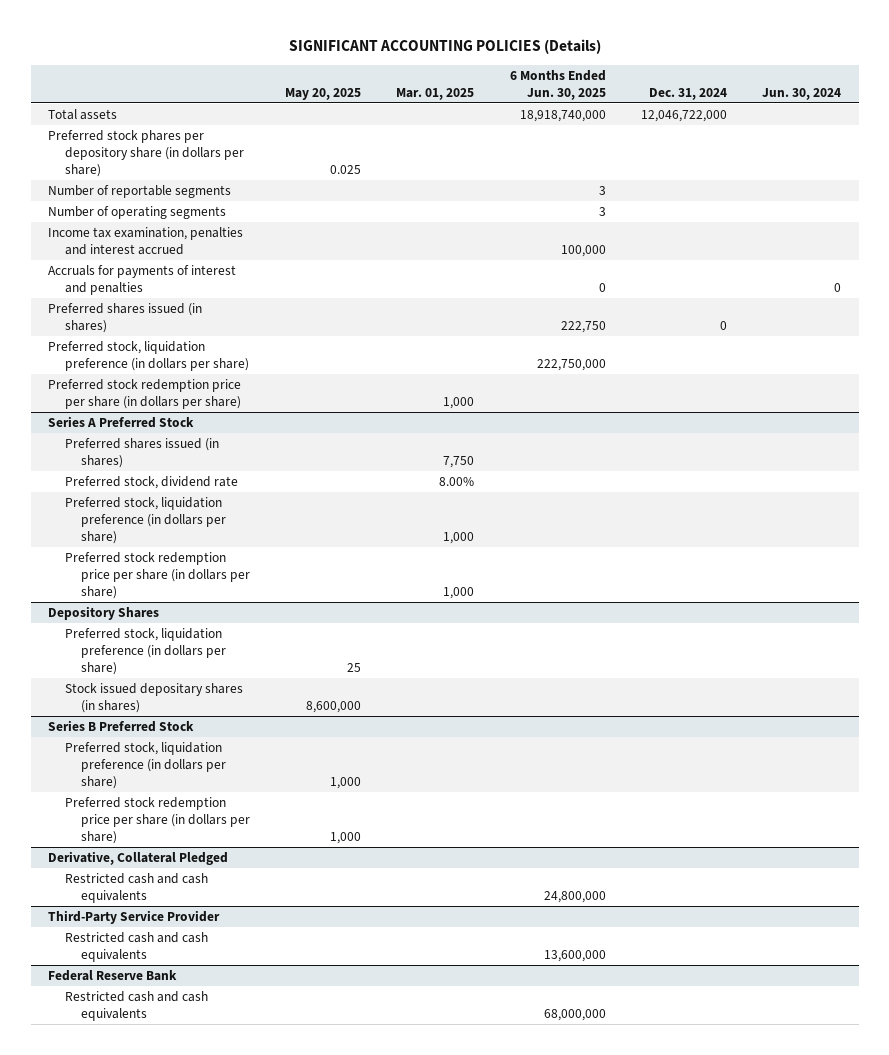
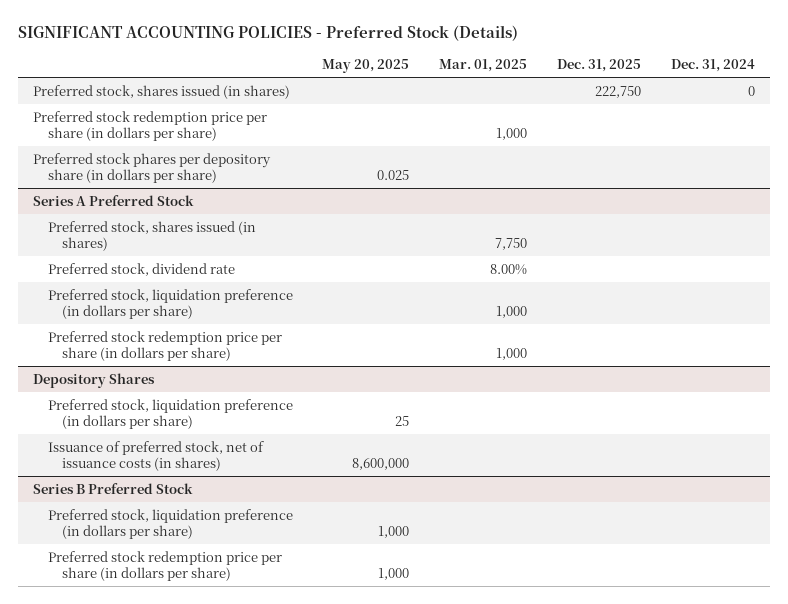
- SIGNIFICANT ACCOUNTING POLICIES (Details)
+ SIGNIFICANT ACCOUNTING POLICIES - Preferred Stock (Details)
- | May 20, 2025 | Mar. 01, 2025 | 6 Months Ended Jun. 30, 2025 | Dec. 31, 2024 | Jun. 30, 2024
+ | May 20, 2025 | Mar. 01, 2025 | Dec. 31, 2025 | Dec. 31, 2024
- Total assets | | | 18,918,740,000 | 12,046,722,000 |
- Number of reportable segments | | | 3 | |
- Number of operating segments | | | 3 | |
- Income tax examination, penalties and interest accrued | | | 100,000 | |
- Accruals for payments of interest and penalties | | | 0 | | 0
- Preferred shares issued (in shares) | | | 222,750 | 0 |
- Preferred stock, liquidation preference (in dollars per share) | | | 222,750,000 | |
+ Preferred stock, shares issued (in shares) | | | 222,750 | 0
moved down: Preferred stock phares per depository share (in dollars per share) | 0.025 | | |
@ Series A Preferred Stock
- Preferred shares issued (in shares) | | 7,750 | | |
+ Preferred stock, shares issued (in shares) | | 7,750 | |
@ Depository Shares
- Stock issued depositary shares (in shares) | 8,600,000 | | | |
+ Issuance of preferred stock, net of issuance costs (in shares) | 8,600,000 | | |
- Derivative, Collateral Pledged
- Restricted cash and cash equivalents | | | 24,800,000 | |
- Third-Party Service Provider
- Restricted cash and cash equivalents | | | 13,600,000 | |
- Federal Reserve Bank
- Restricted cash and cash equivalents | | | 68,000,000 | |

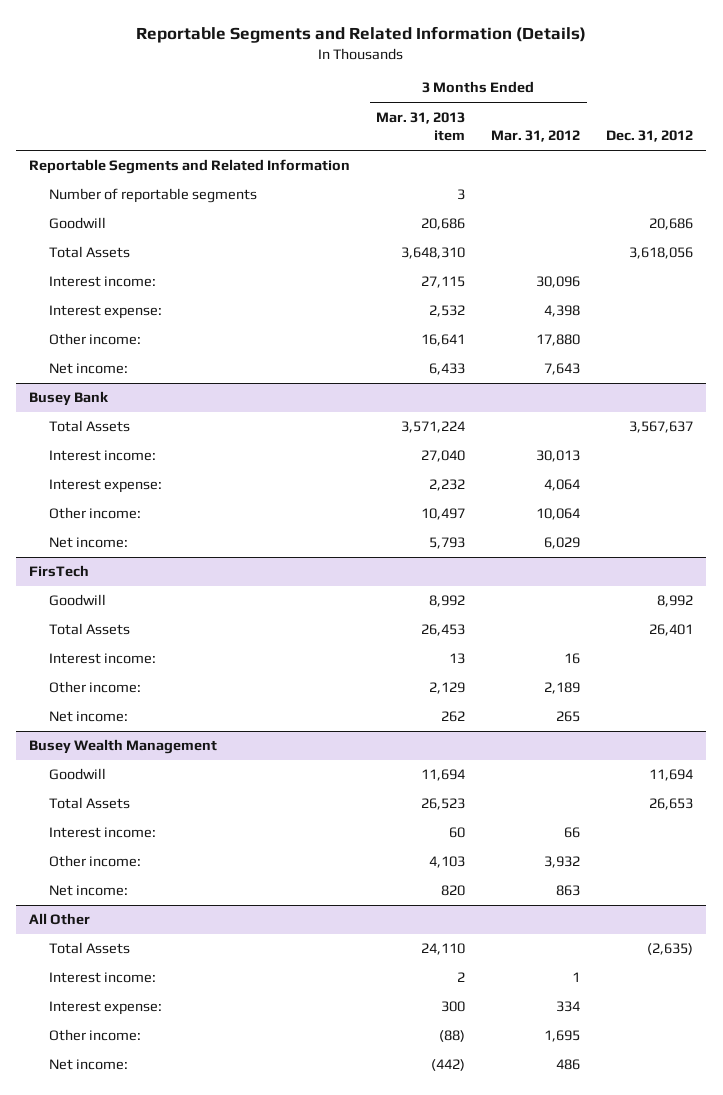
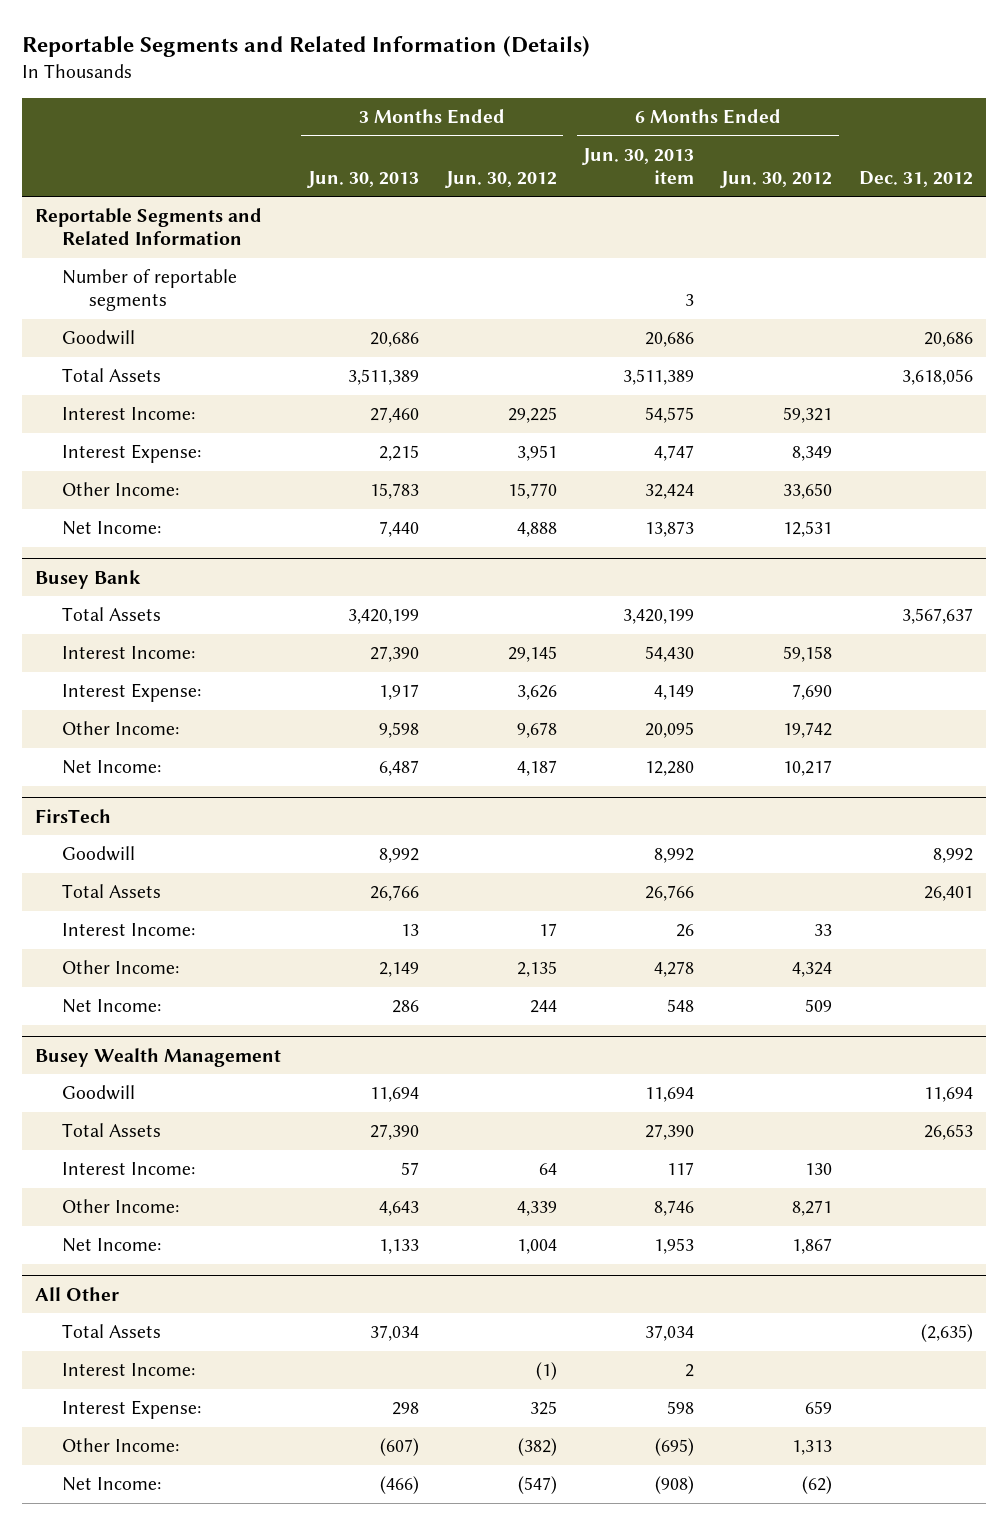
- | 3 Months Ended Mar. 31, 2013 item | 3 Months Ended Mar. 31, 2012 | Dec. 31, 2012
+ | 3 Months Ended Jun. 30, 2013 | 3 Months Ended Jun. 30, 2012 | 6 Months Ended Jun. 30, 2013 item | 6 Months Ended Jun. 30, 2012 | Dec. 31, 2012
- Interest income: | 27,115 | 30,096 |
- Interest expense: | 2,532 | 4,398 |
- Other income: | 16,641 | 17,880 |
- Net income: | 6,433 | 7,643 |
+ Interest Income: | 27,460 | 29,225 | 54,575 | 59,321 |
+ Interest Expense: | 2,215 | 3,951 | 4,747 | 8,349 |
+ Other Income: | 15,783 | 15,770 | 32,424 | 33,650 |
+ Net Income: | 7,440 | 4,888 | 13,873 | 12,531 |
@ Busey Bank
- Interest income: | 27,040 | 30,013 |
- Interest expense: | 2,232 | 4,064 |
- Other income: | 10,497 | 10,064 |
- Net income: | 5,793 | 6,029 |
+ Interest Income: | 27,390 | 29,145 | 54,430 | 59,158 |
+ Interest Expense: | 1,917 | 3,626 | 4,149 | 7,690 |
+ Other Income: | 9,598 | 9,678 | 20,095 | 19,742 |
+ Net Income: | 6,487 | 4,187 | 12,280 | 10,217 |
@ FirsTech
- Interest income: | 13 | 16 |
- Other income: | 2,129 | 2,189 |
- Net income: | 262 | 265 |
+ Interest Income: | 13 | 17 | 26 | 33 |
+ Other Income: | 2,149 | 2,135 | 4,278 | 4,324 |
+ Net Income: | 286 | 244 | 548 | 509 |
@ Busey Wealth Management
- Interest income: | 60 | 66 |
- Other income: | 4,103 | 3,932 |
- Net income: | 820 | 863 |
+ Interest Income: | 57 | 64 | 117 | 130 |
+ Other Income: | 4,643 | 4,339 | 8,746 | 8,271 |
+ Net Income: | 1,133 | 1,004 | 1,953 | 1,867 |
@ All Other
- Interest income: | 2 | 1 |
- Interest expense: | 300 | 334 |
- Other income: | (88) | 1,695 |
- Net income: | (442) | 486 |
+ Interest Income: | | (1) | 2 | |
+ Interest Expense: | 298 | 325 | 598 | 659 |
+ Other Income: | (607) | (382) | (695) | 1,313 |
+ Net Income: | (466) | (547) | (908) | (62) |

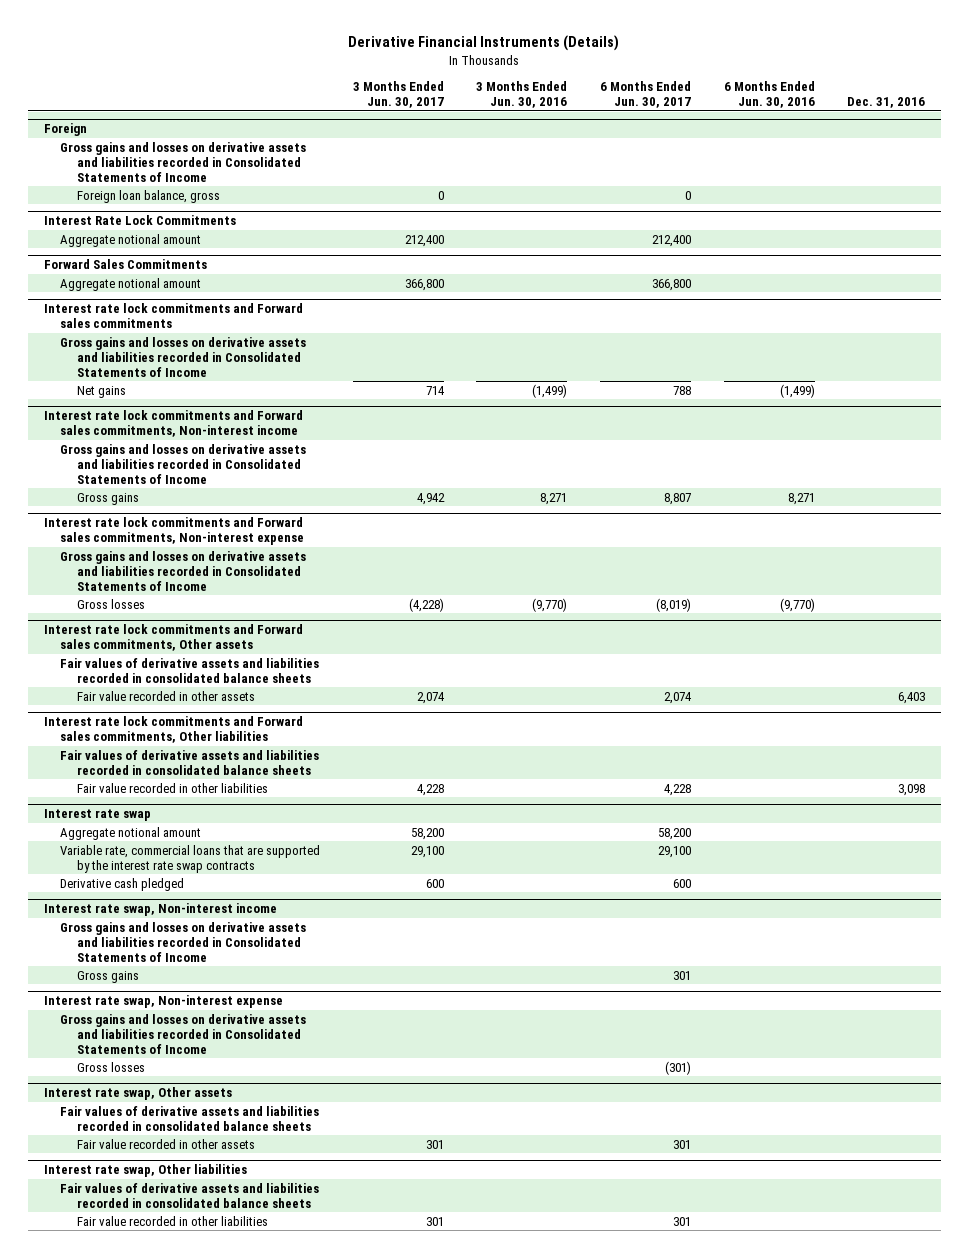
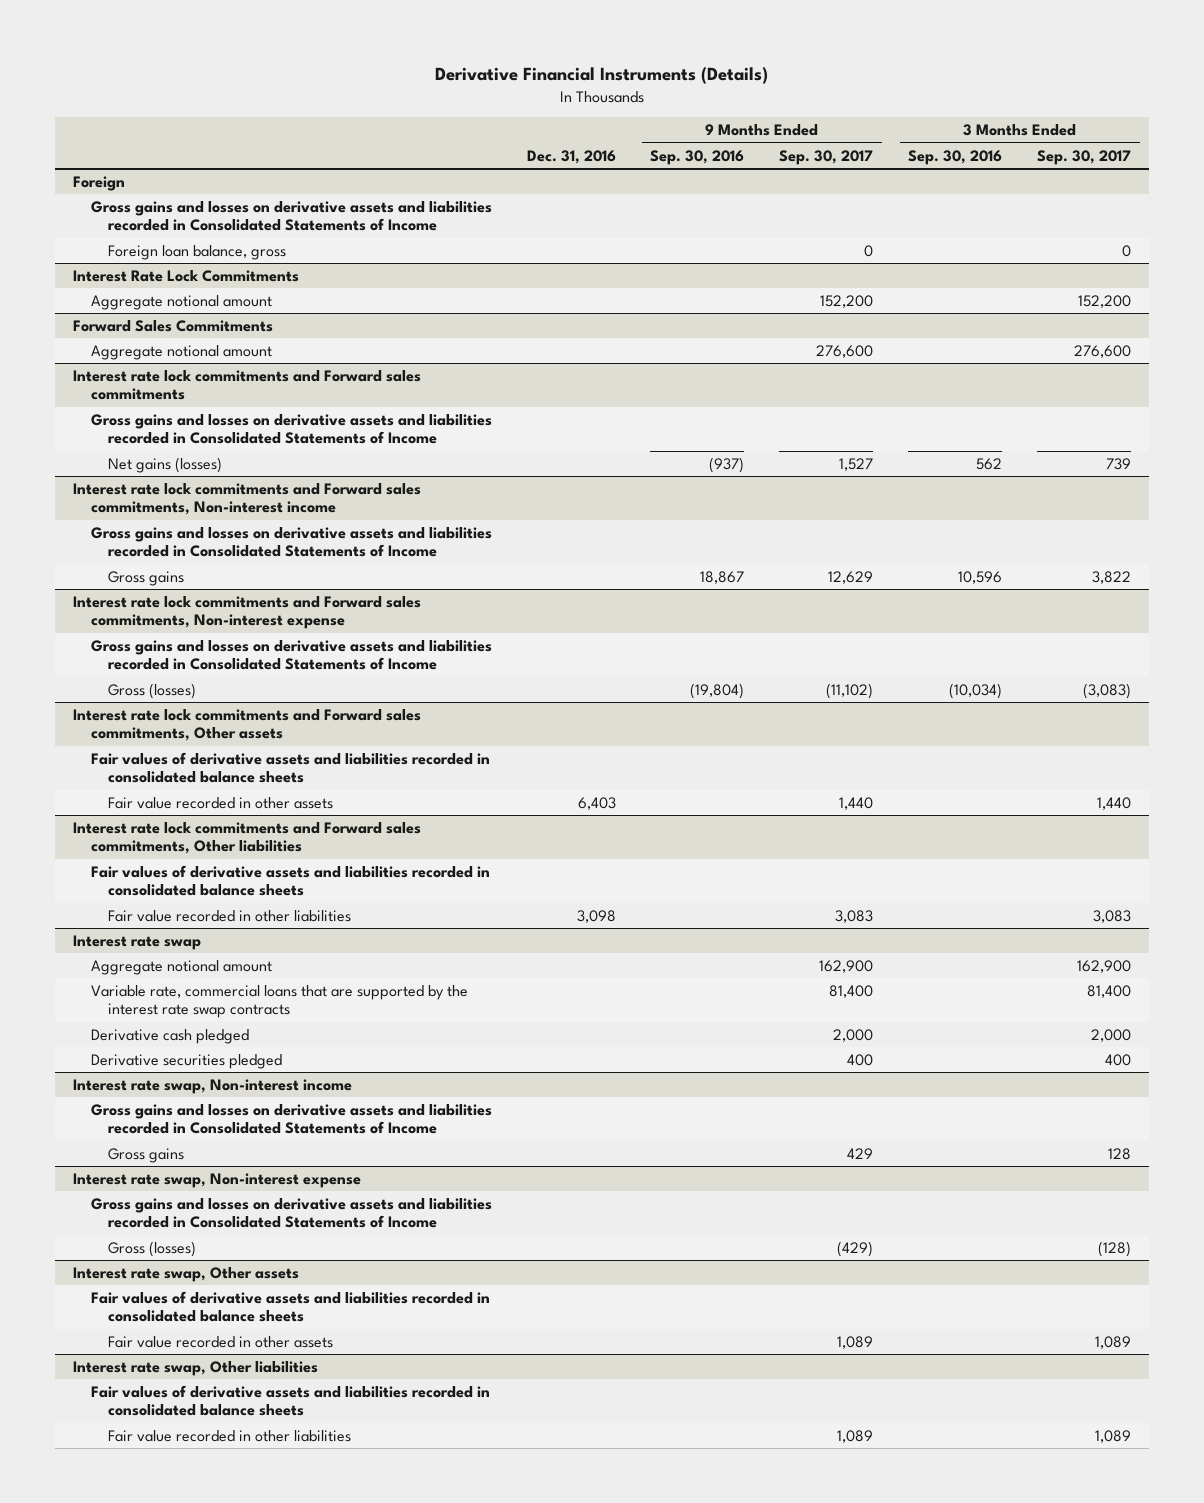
- | 3 Months Ended Jun. 30, 2017 | 3 Months Ended Jun. 30, 2016 | 6 Months Ended Jun. 30, 2017 | 6 Months Ended Jun. 30, 2016 | Dec. 31, 2016
+ | Dec. 31, 2016 | 9 Months Ended Sep. 30, 2016 | 9 Months Ended Sep. 30, 2017 | 3 Months Ended Sep. 30, 2016 | 3 Months Ended Sep. 30, 2017
@ Interest rate lock commitments and Forward sales commitments
- Net gains | 714 | (1,499) | 788 | (1,499) |
+ Net gains (losses) | | (937) | 1,527 | 562 | 739
@ Interest rate lock commitments and Forward sales commitments, Non-interest expense
- Gross losses | (4,228) | (9,770) | (8,019) | (9,770) |
+ Gross (losses) | | (19,804) | (11,102) | (10,034) | (3,083)
@ Interest rate swap
+ Derivative securities pledged | | | 400 | | 400
@ Interest rate swap, Non-interest expense
- Gross losses | | | (301) | |
+ Gross (losses) | | | (429) | | (128)

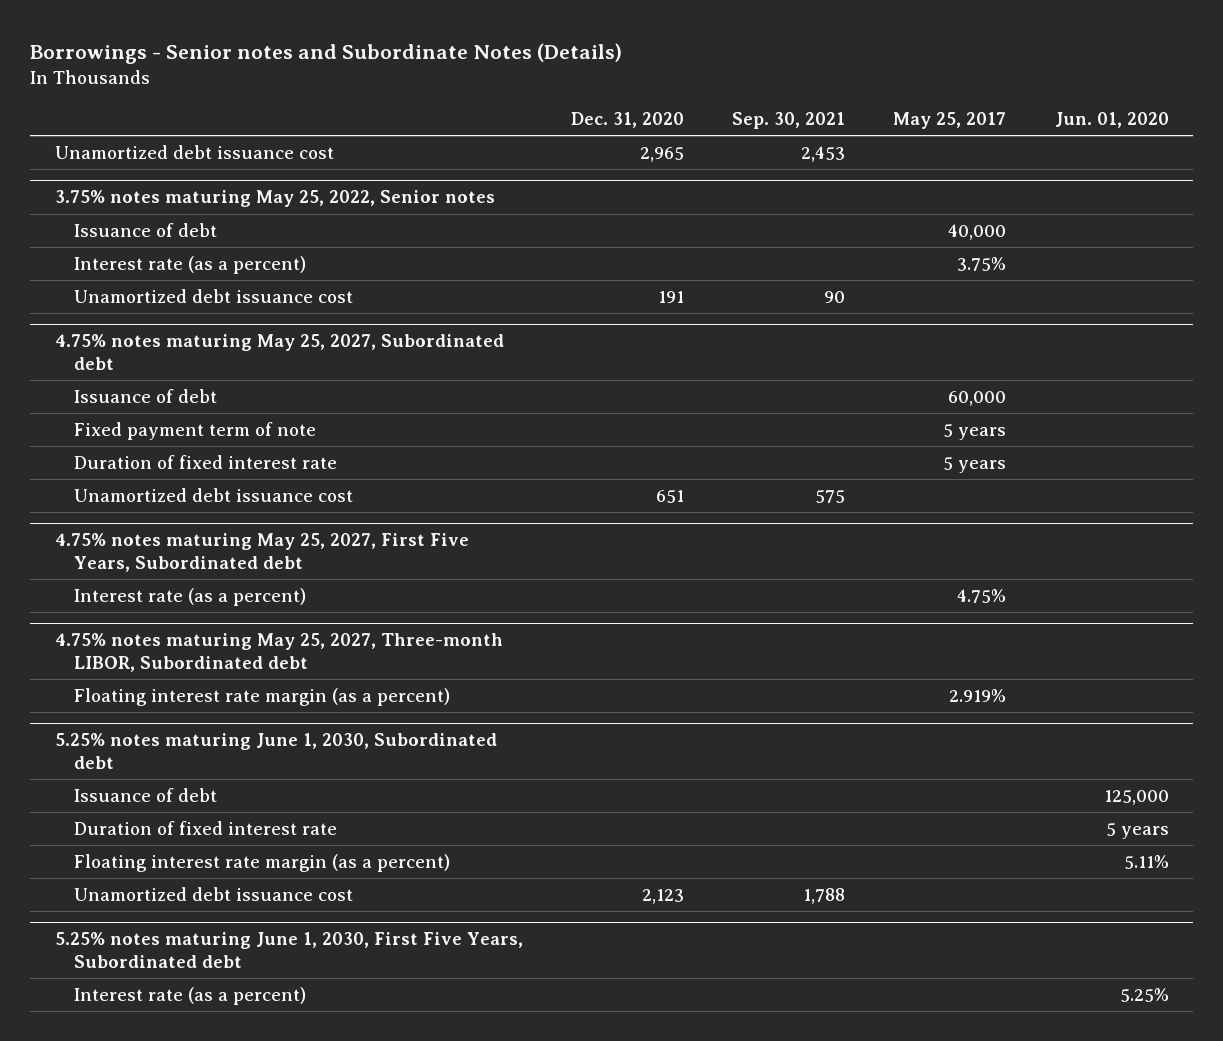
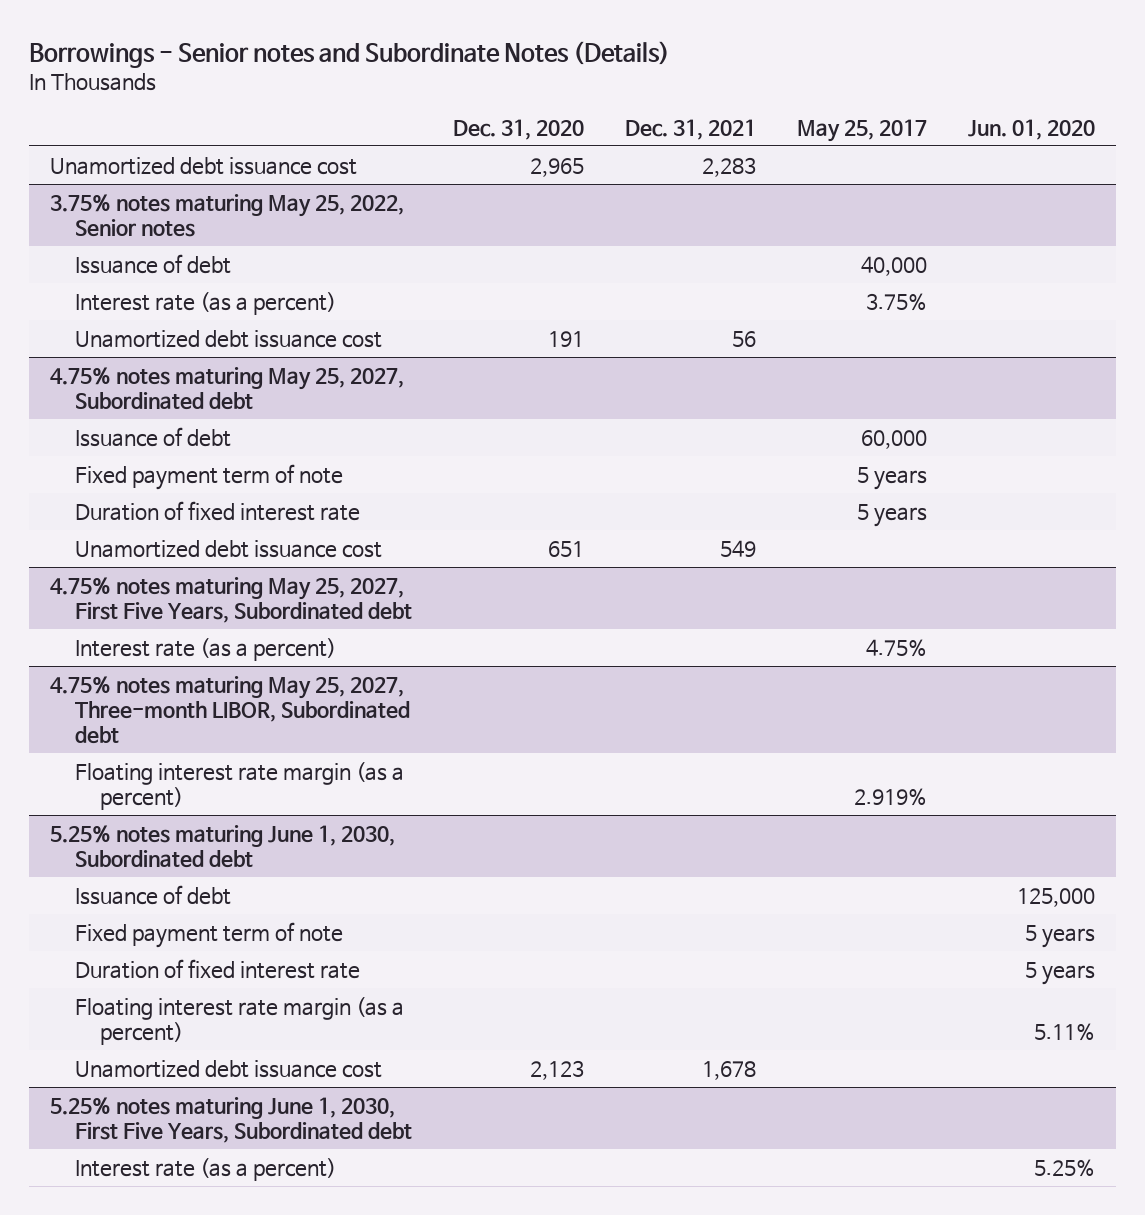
- | Dec. 31, 2020 | Sep. 30, 2021 | May 25, 2017 | Jun. 01, 2020
+ | Dec. 31, 2020 | Dec. 31, 2021 | May 25, 2017 | Jun. 01, 2020
@ 5.25% notes maturing June 1, 2030, Subordinated debt
+ Fixed payment term of note | | | | 5 years

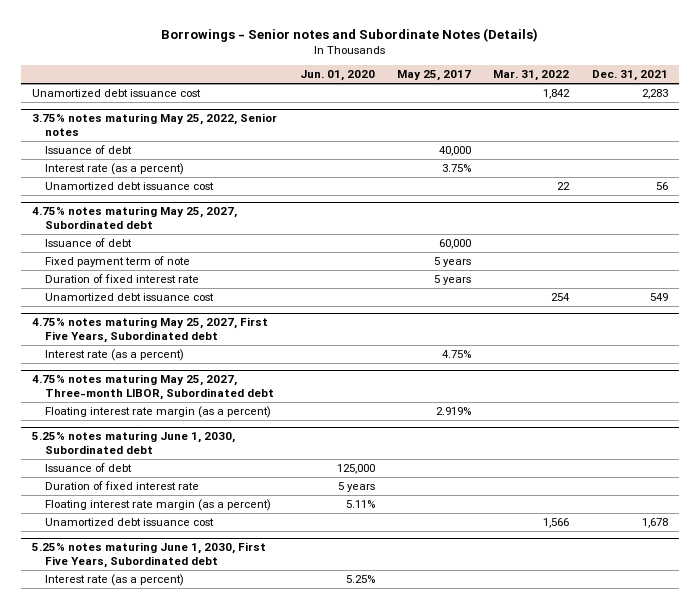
- | Dec. 31, 2020 | Dec. 31, 2021 | May 25, 2017 | Jun. 01, 2020
+ | Jun. 01, 2020 | May 25, 2017 | Mar. 31, 2022 | Dec. 31, 2021
@ 5.25% notes maturing June 1, 2030, Subordinated debt
- Fixed payment term of note | | | | 5 years

